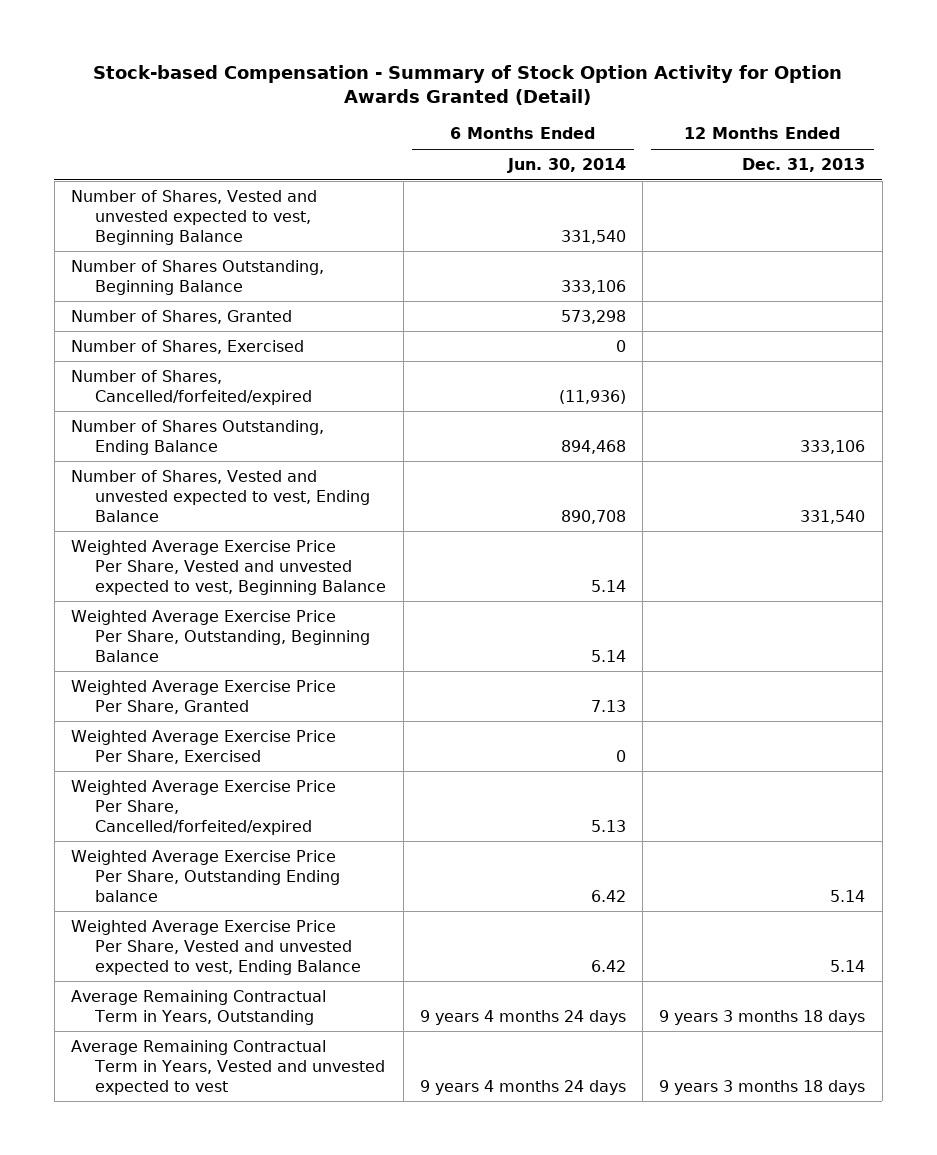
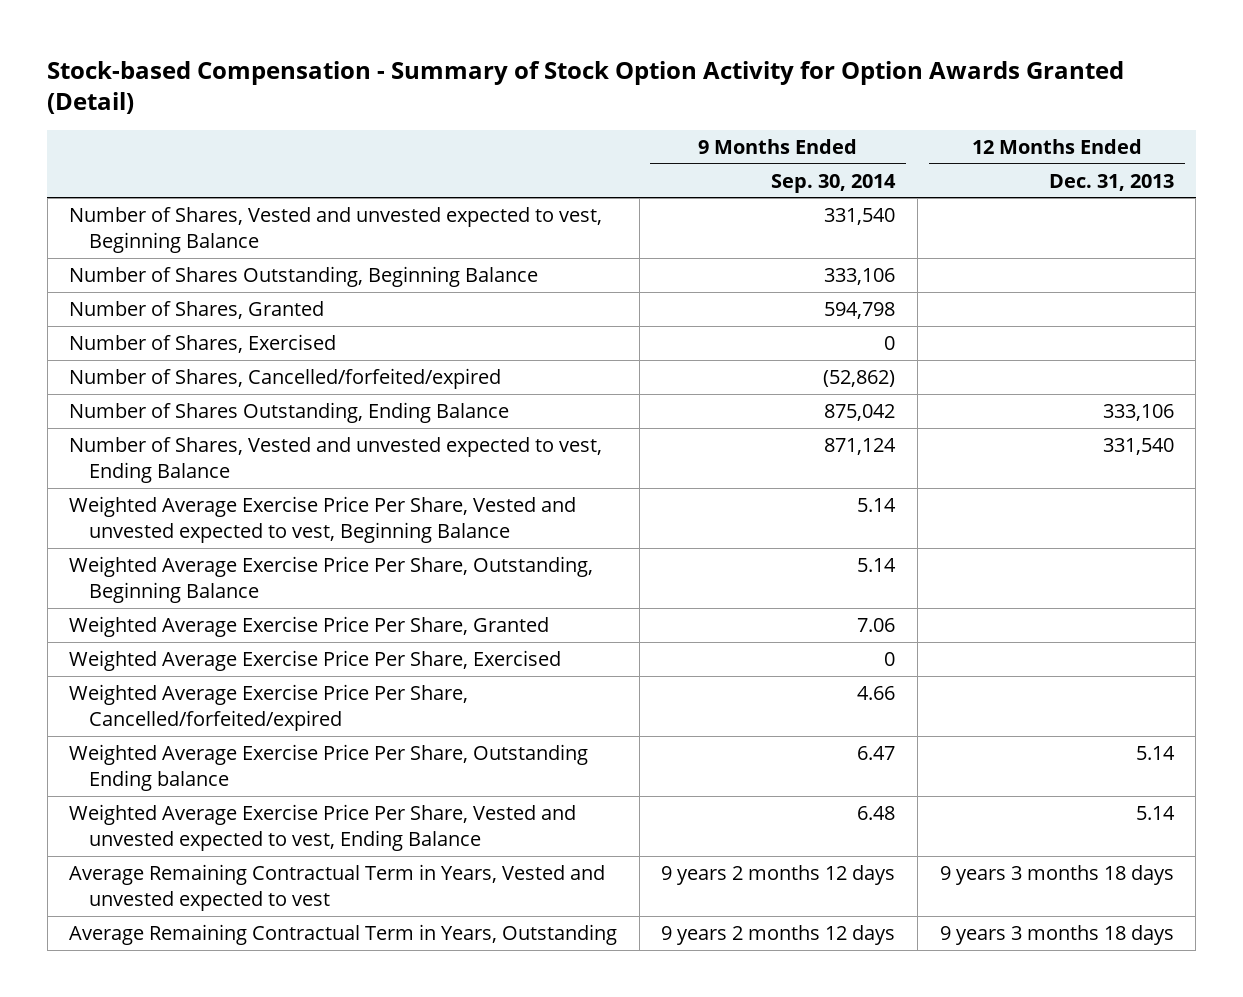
- | 6 Months Ended Jun. 30, 2014 | 12 Months Ended Dec. 31, 2013
+ | 9 Months Ended Sep. 30, 2014 | 12 Months Ended Dec. 31, 2013
moved down: Average Remaining Contractual Term in Years, Outstanding | 9 years 2 months 12 days | 9 years 3 months 18 days

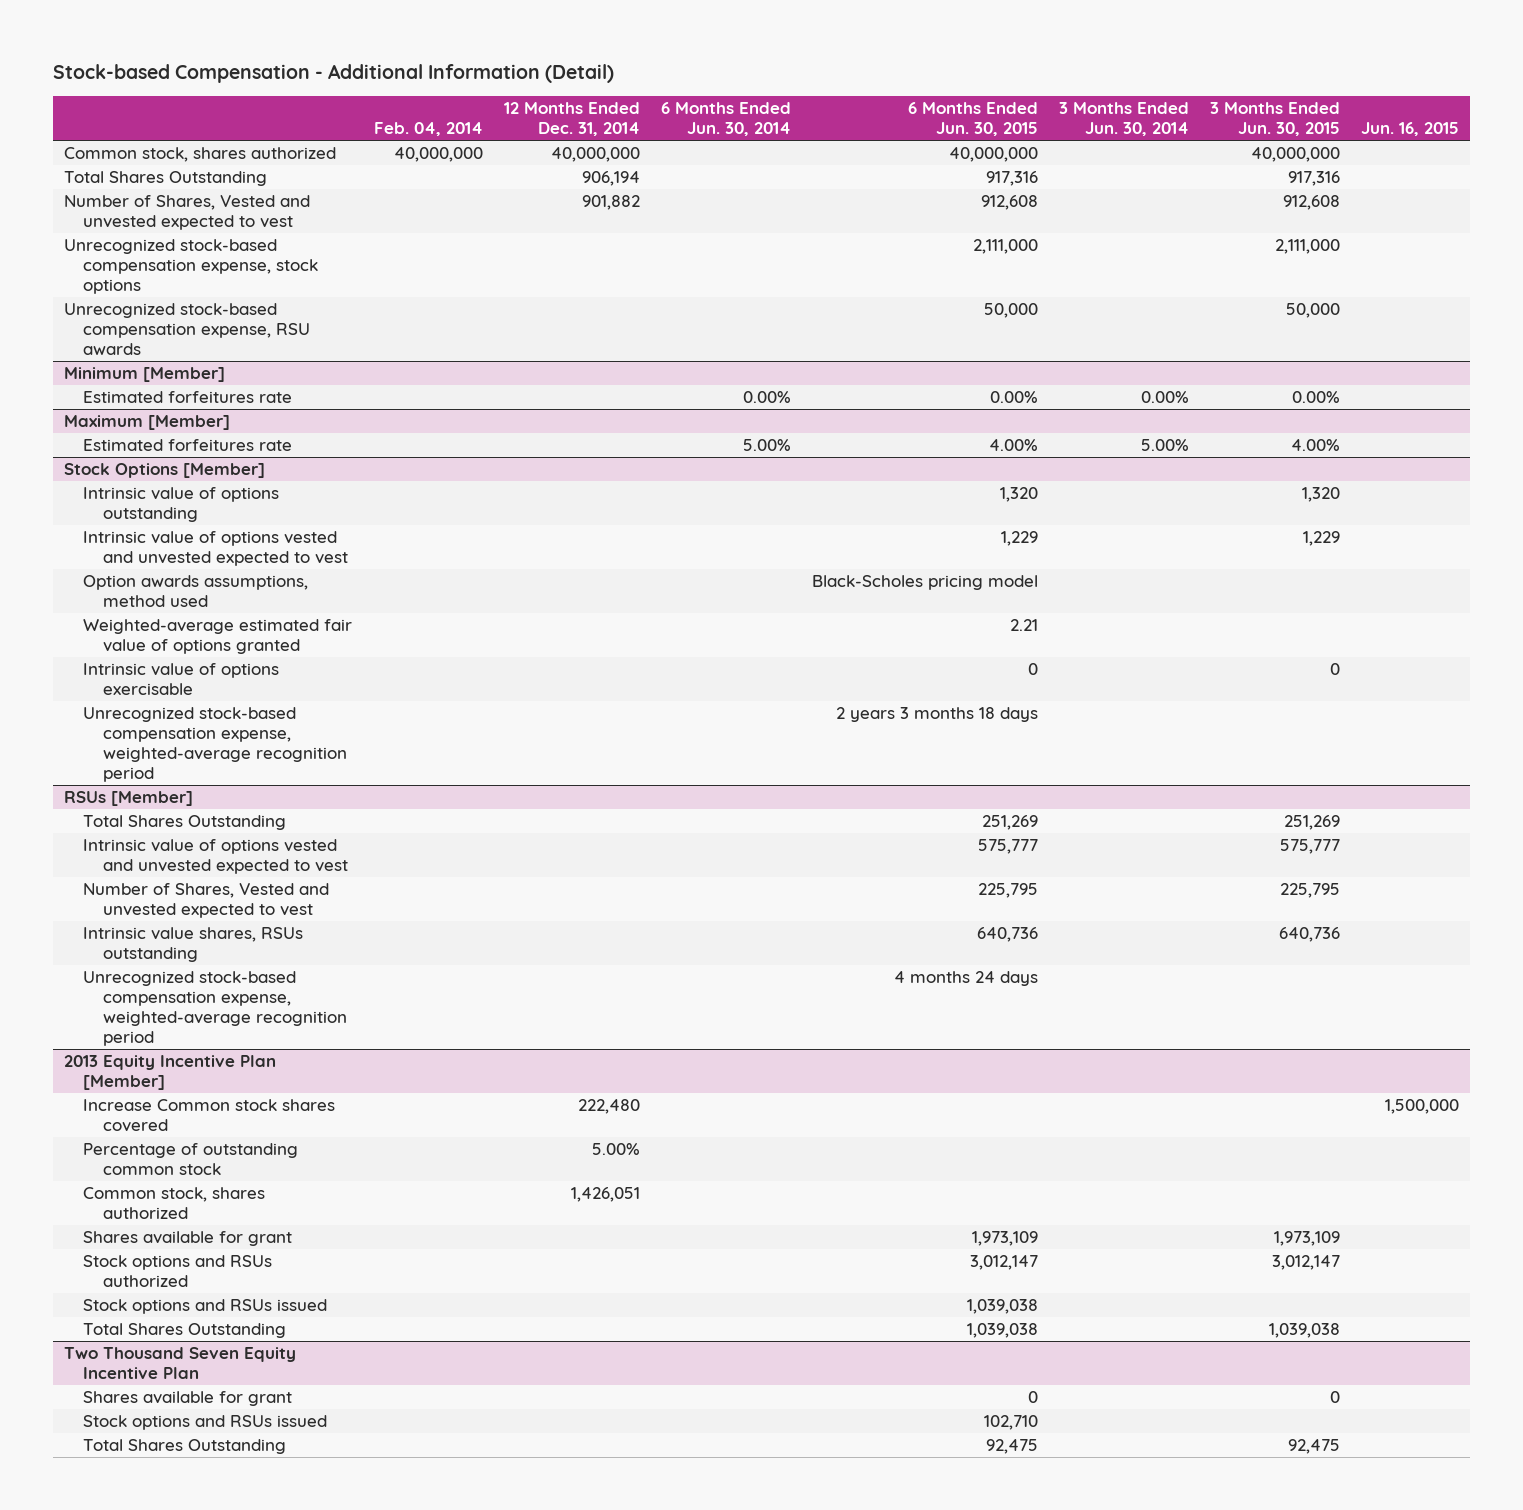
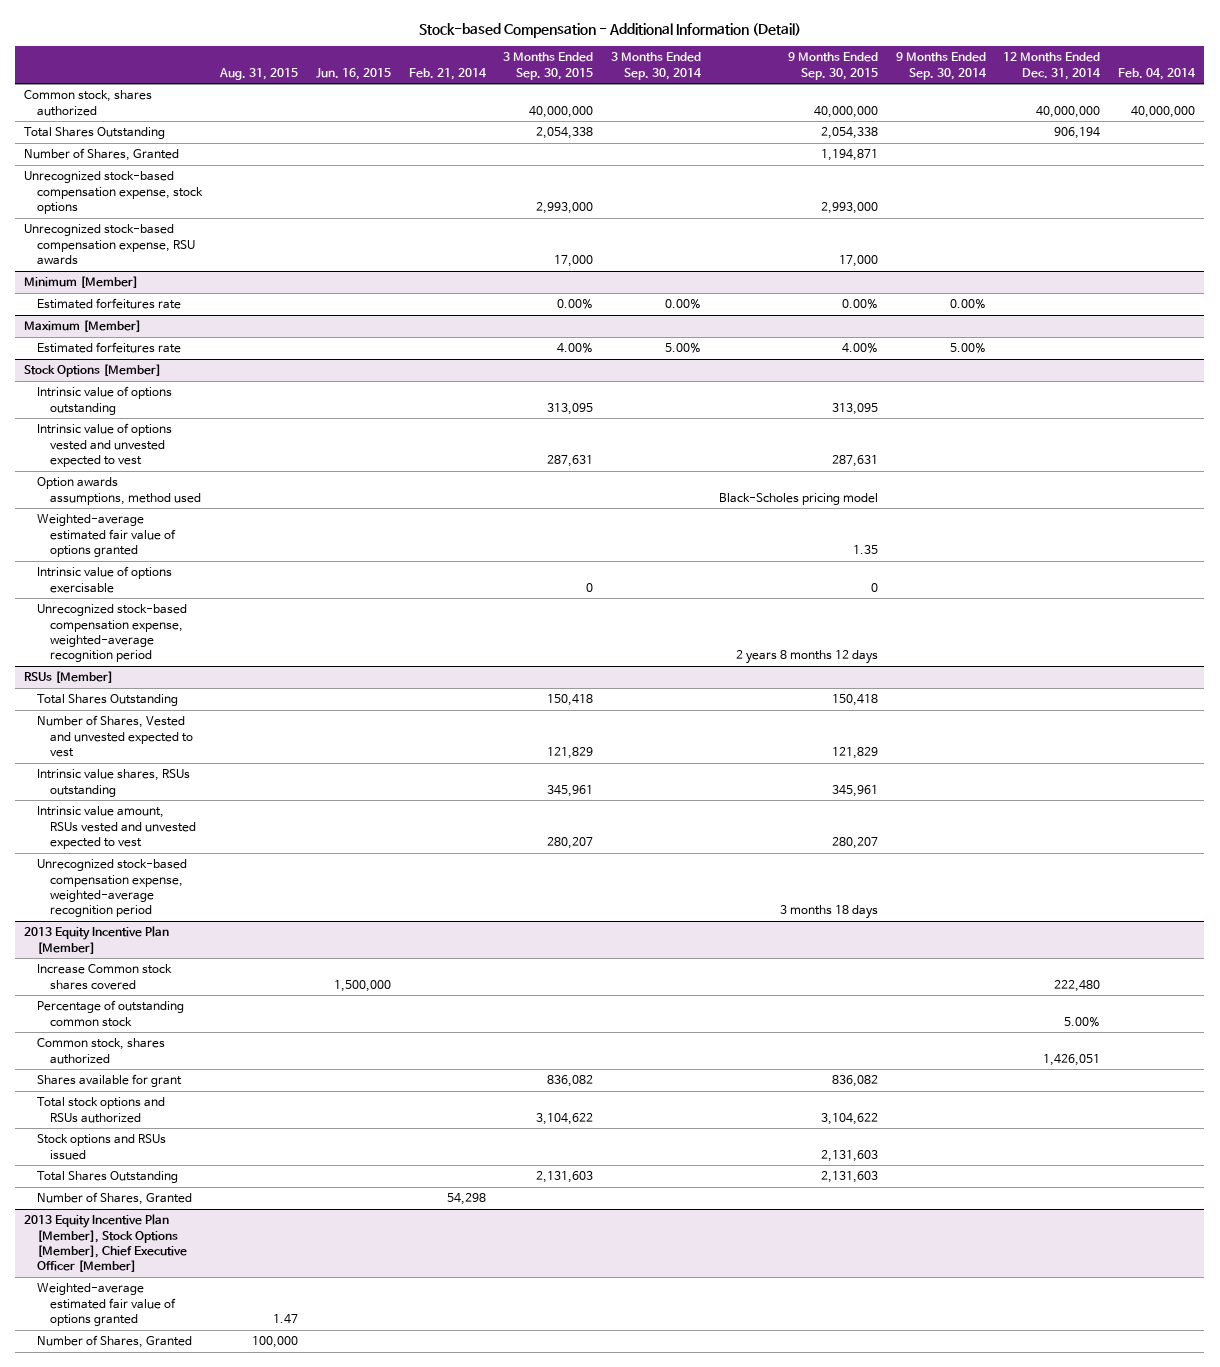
- | Feb. 04, 2014 | 12 Months Ended Dec. 31, 2014 | 6 Months Ended Jun. 30, 2014 | 6 Months Ended Jun. 30, 2015 | 3 Months Ended Jun. 30, 2014 | 3 Months Ended Jun. 30, 2015 | Jun. 16, 2015
+ | Aug. 31, 2015 | Jun. 16, 2015 | Feb. 21, 2014 | 3 Months Ended Sep. 30, 2015 | 3 Months Ended Sep. 30, 2014 | 9 Months Ended Sep. 30, 2015 | 9 Months Ended Sep. 30, 2014 | 12 Months Ended Dec. 31, 2014 | Feb. 04, 2014
- Number of Shares, Vested and unvested expected to vest | | 901,882 | | 912,608 | | 912,608 |
+ Number of Shares, Granted | | | | | | 1,194,871 | | |
@ RSUs [Member]
- Intrinsic value of options vested and unvested expected to vest | | | | 575,777 | | 575,777 |
+ Intrinsic value amount, RSUs vested and unvested expected to vest | | | | 280,207 | | 280,207 | | |
@ 2013 Equity Incentive Plan [Member]
- Stock options and RSUs authorized | | | | 3,012,147 | | 3,012,147 |
+ Total stock options and RSUs authorized | | | | 3,104,622 | | 3,104,622 | | |
- Two Thousand Seven Equity Incentive Plan
- Shares available for grant | | | | 0 | | 0 |
- Stock options and RSUs issued | | | | 102,710 | | |
- Total Shares Outstanding | | | | 92,475 | | 92,475 |
@ 2013 Equity Incentive Plan [Member]
+ Number of Shares, Granted | | | 54,298 | | | | | |
+ 2013 Equity Incentive Plan [Member], Stock Options [Member], Chief Executive Officer [Member]
+ Weighted-average estimated fair value of options granted | 1.47 | | | | | | | |
+ Number of Shares, Granted | 100,000 | | | | | | | |

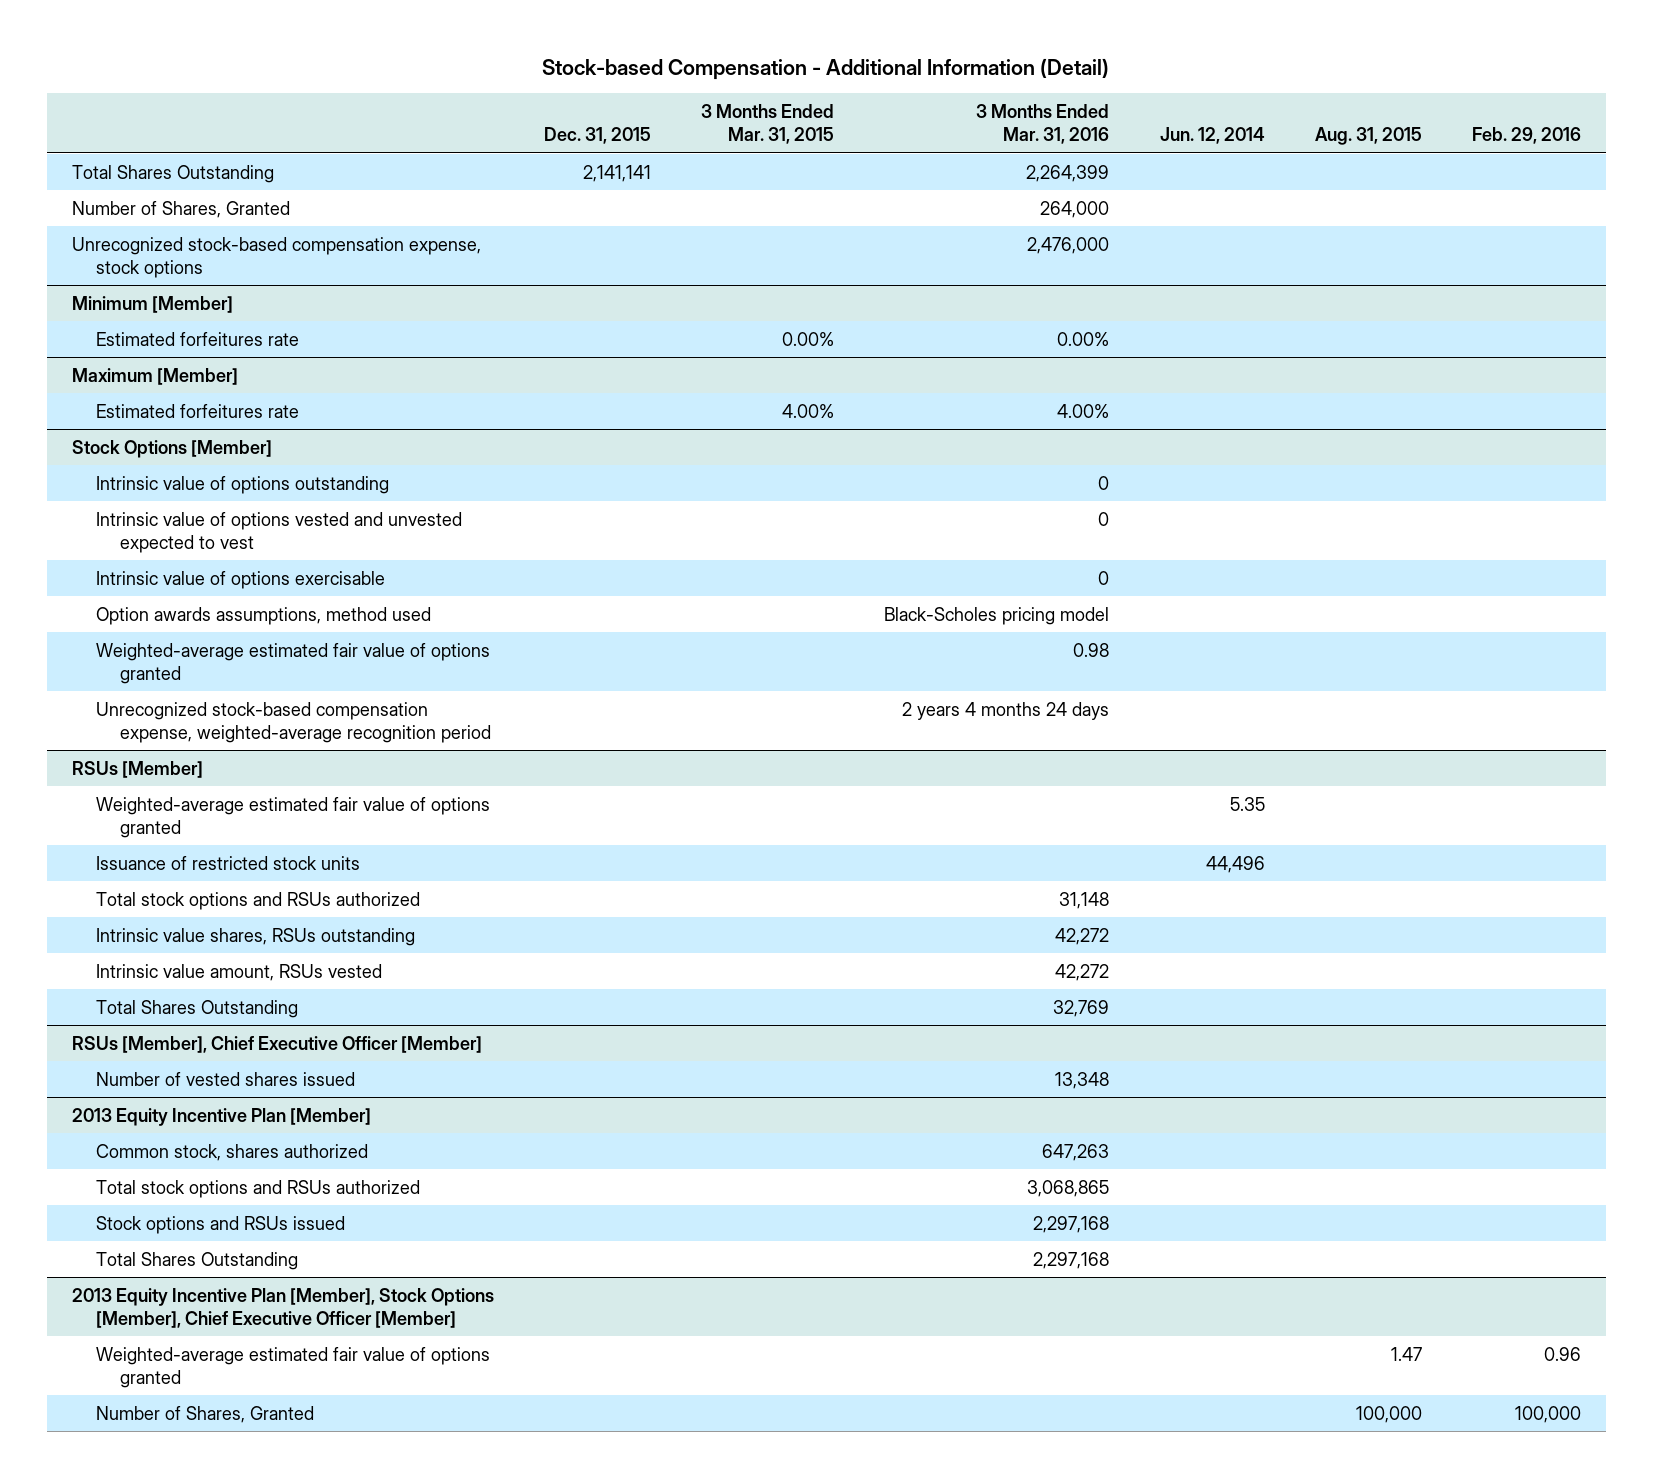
- | Aug. 31, 2015 | Jun. 16, 2015 | Feb. 21, 2014 | 3 Months Ended Sep. 30, 2015 | 3 Months Ended Sep. 30, 2014 | 9 Months Ended Sep. 30, 2015 | 9 Months Ended Sep. 30, 2014 | 12 Months Ended Dec. 31, 2014 | Feb. 04, 2014
+ | Dec. 31, 2015 | 3 Months Ended Mar. 31, 2015 | 3 Months Ended Mar. 31, 2016 | Jun. 12, 2014 | Aug. 31, 2015 | Feb. 29, 2016
- Common stock, shares authorized | | | | 40,000,000 | | 40,000,000 | | 40,000,000 | 40,000,000
- Unrecognized stock-based compensation expense, RSU awards | | | | 17,000 | | 17,000 | | |
@ Stock Options [Member]
moved up: Intrinsic value of options exercisable | | | 0 | | |
@ RSUs [Member]
- Number of Shares, Vested and unvested expected to vest | | | | 121,829 | | 121,829 | | |
+ Weighted-average estimated fair value of options granted | | | | 5.35 | |
+ Issuance of restricted stock units | | | | 44,496 | |
+ Total stock options and RSUs authorized | | | 31,148 | | |
- Intrinsic value amount, RSUs vested and unvested expected to vest | | | | 280,207 | | 280,207 | | |
- Unrecognized stock-based compensation expense, weighted-average recognition period | | | | | | 3 months 18 days | | |
+ Intrinsic value amount, RSUs vested | | | 42,272 | | |
moved down: Total Shares Outstanding | | | 32,769 | | |
+ RSUs [Member], Chief Executive Officer [Member]
+ Number of vested shares issued | | | 13,348 | | |
@ 2013 Equity Incentive Plan [Member]
- Increase Common stock shares covered | | 1,500,000 | | | | | | 222,480 |
- Percentage of outstanding common stock | | | | | | | | 5.00% |
- Shares available for grant | | | | 836,082 | | 836,082 | | |
- Number of Shares, Granted | | | 54,298 | | | | | |

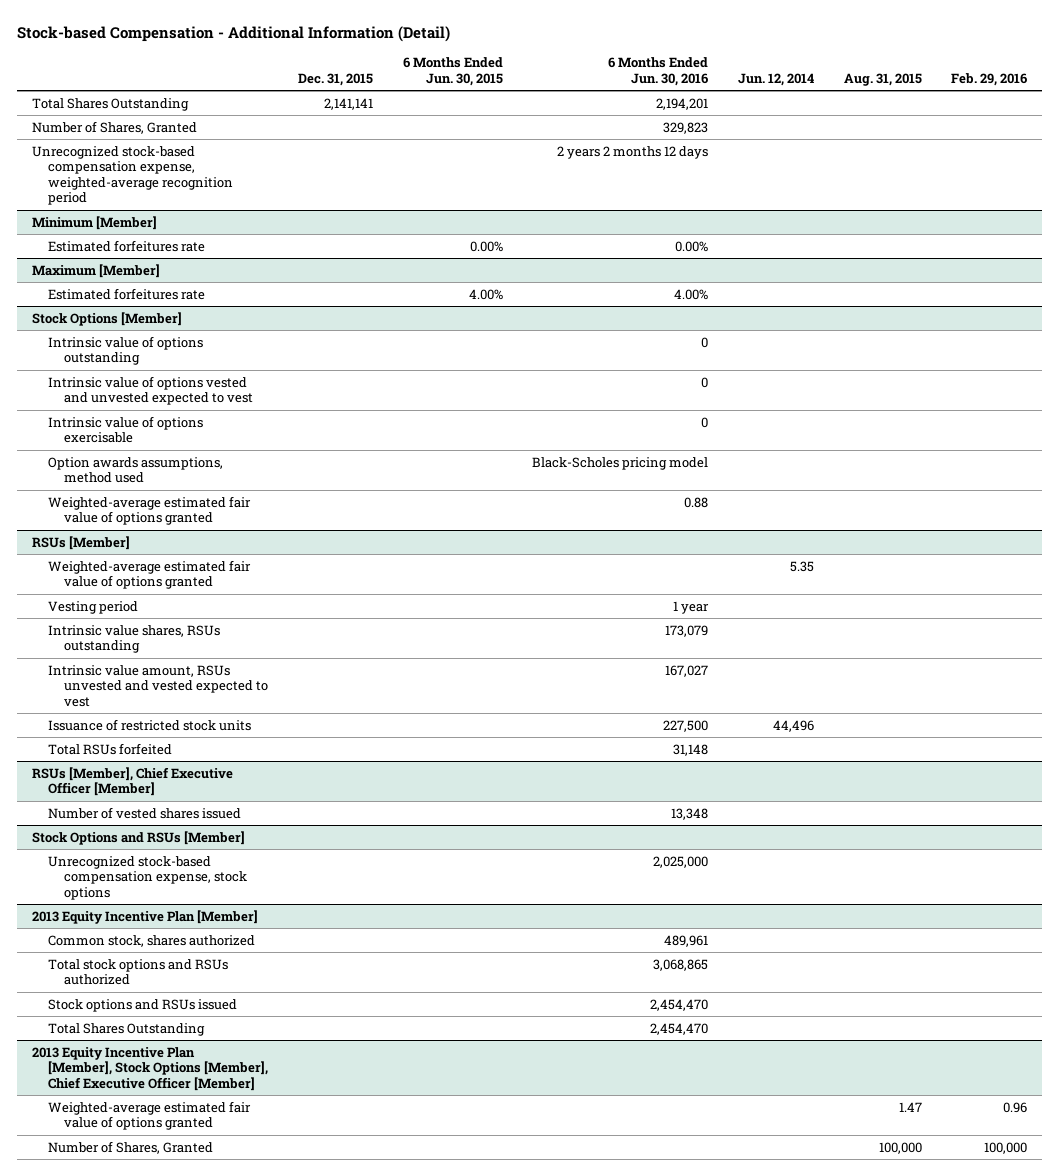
- | Dec. 31, 2015 | 3 Months Ended Mar. 31, 2015 | 3 Months Ended Mar. 31, 2016 | Jun. 12, 2014 | Aug. 31, 2015 | Feb. 29, 2016
+ | Dec. 31, 2015 | 6 Months Ended Jun. 30, 2015 | 6 Months Ended Jun. 30, 2016 | Jun. 12, 2014 | Aug. 31, 2015 | Feb. 29, 2016
- Unrecognized stock-based compensation expense, stock options | | | 2,476,000 | | |
+ Unrecognized stock-based compensation expense, weighted-average recognition period | | | 2 years 2 months 12 days | | |
@ Stock Options [Member]
- Unrecognized stock-based compensation expense, weighted-average recognition period | | | 2 years 4 months 24 days | | |
@ RSUs [Member]
- Total stock options and RSUs authorized | | | 31,148 | | |
+ Vesting period | | | 1 year | | |
- Intrinsic value amount, RSUs vested | | | 42,272 | | |
- Total Shares Outstanding | | | 32,769 | | |
+ Intrinsic value amount, RSUs unvested and vested expected to vest | | | 167,027 | | |
moved down: Issuance of restricted stock units | | | 227,500 | 44,496 | |
+ Total RSUs forfeited | | | 31,148 | | |
+ Stock Options and RSUs [Member]
+ Unrecognized stock-based compensation expense, stock options | | | 2,025,000 | | |

